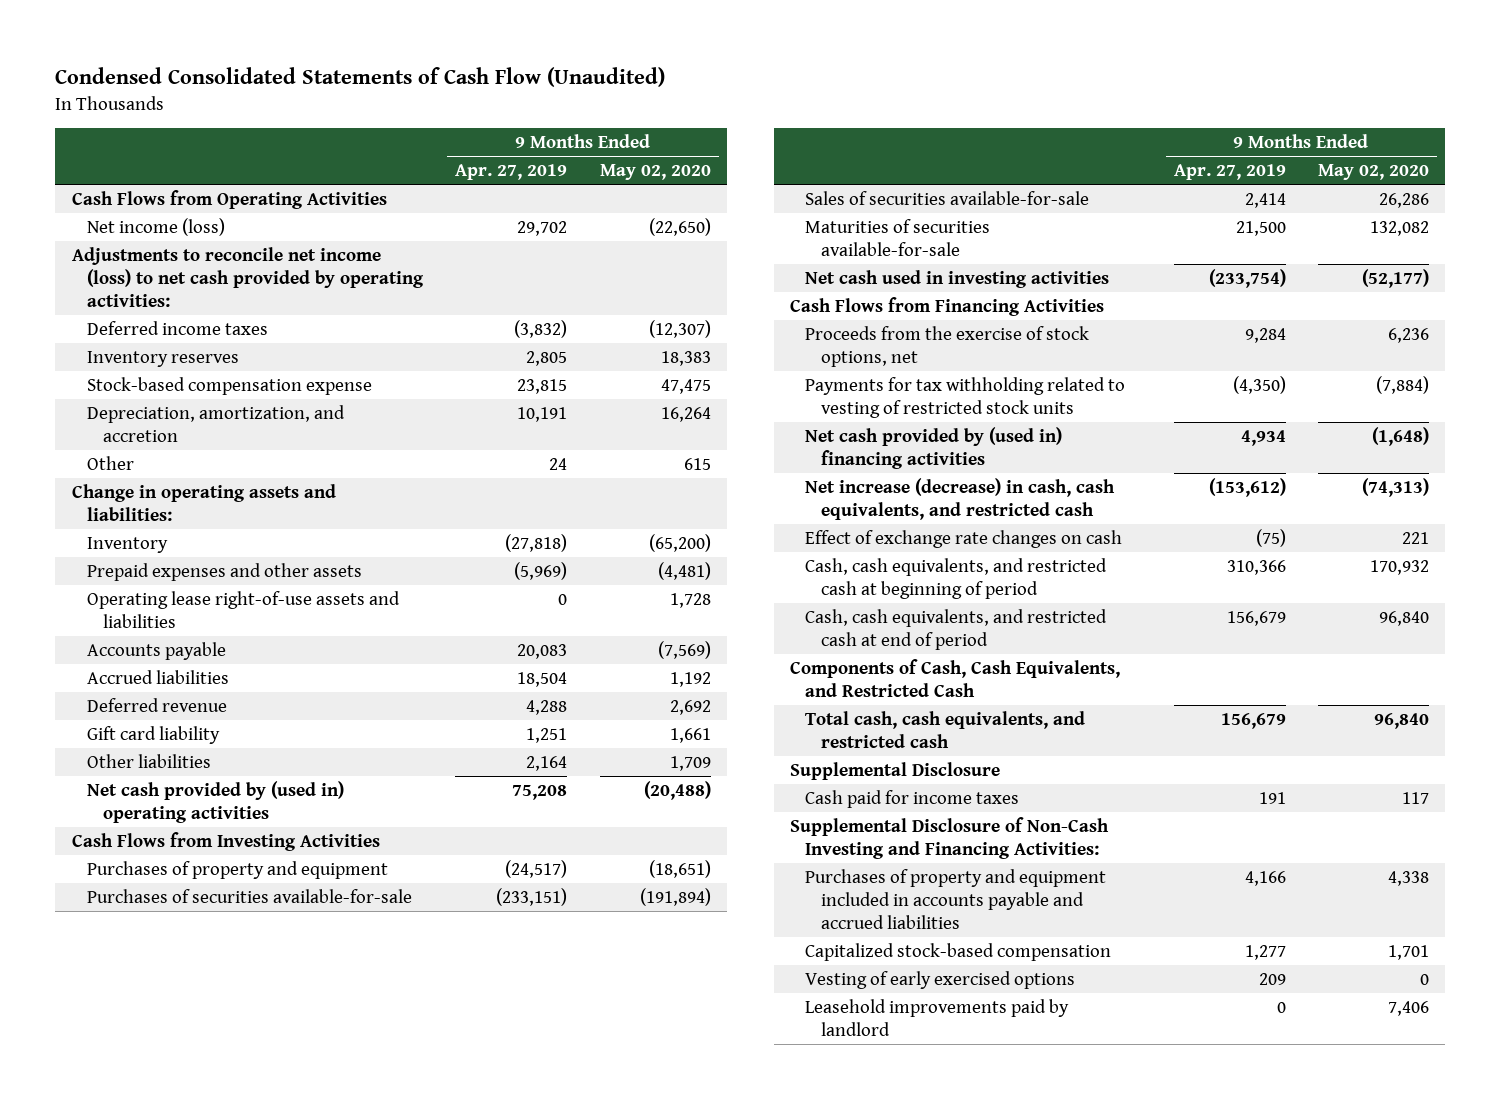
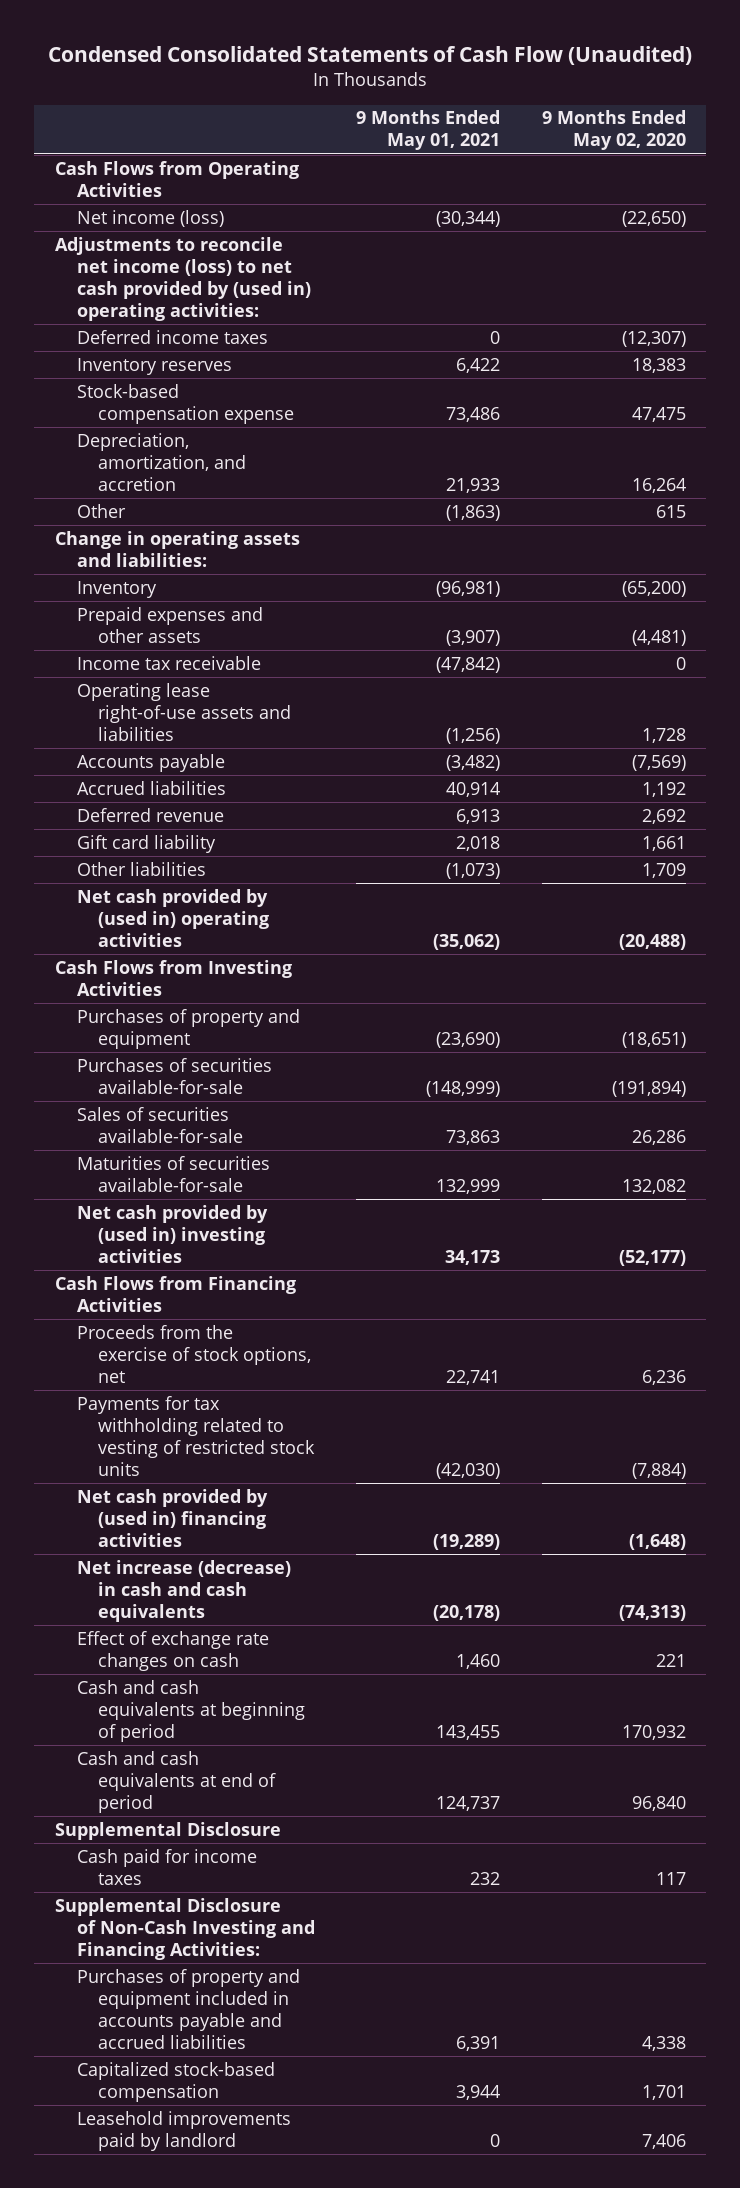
- | 9 Months Ended Apr. 27, 2019 | 9 Months Ended May 02, 2020
+ | 9 Months Ended May 01, 2021 | 9 Months Ended May 02, 2020
- Adjustments to reconcile net income (loss) to net cash provided by operating activities:
+ Adjustments to reconcile net income (loss) to net cash provided by (used in) operating activities:
+ Income tax receivable | (47,842) | 0
- Net cash used in investing activities | (233,754) | (52,177)
+ Net cash provided by (used in) investing activities | 34,173 | (52,177)
- Net increase (decrease) in cash, cash equivalents, and restricted cash | (153,612) | (74,313)
+ Net increase (decrease) in cash and cash equivalents | (20,178) | (74,313)
- Cash, cash equivalents, and restricted cash at beginning of period | 310,366 | 170,932
- Cash, cash equivalents, and restricted cash at end of period | 156,679 | 96,840
- Components of Cash, Cash Equivalents, and Restricted Cash
- Total cash, cash equivalents, and restricted cash | 156,679 | 96,840
+ Cash and cash equivalents at beginning of period | 143,455 | 170,932
+ Cash and cash equivalents at end of period | 124,737 | 96,840
- Vesting of early exercised options | 209 | 0

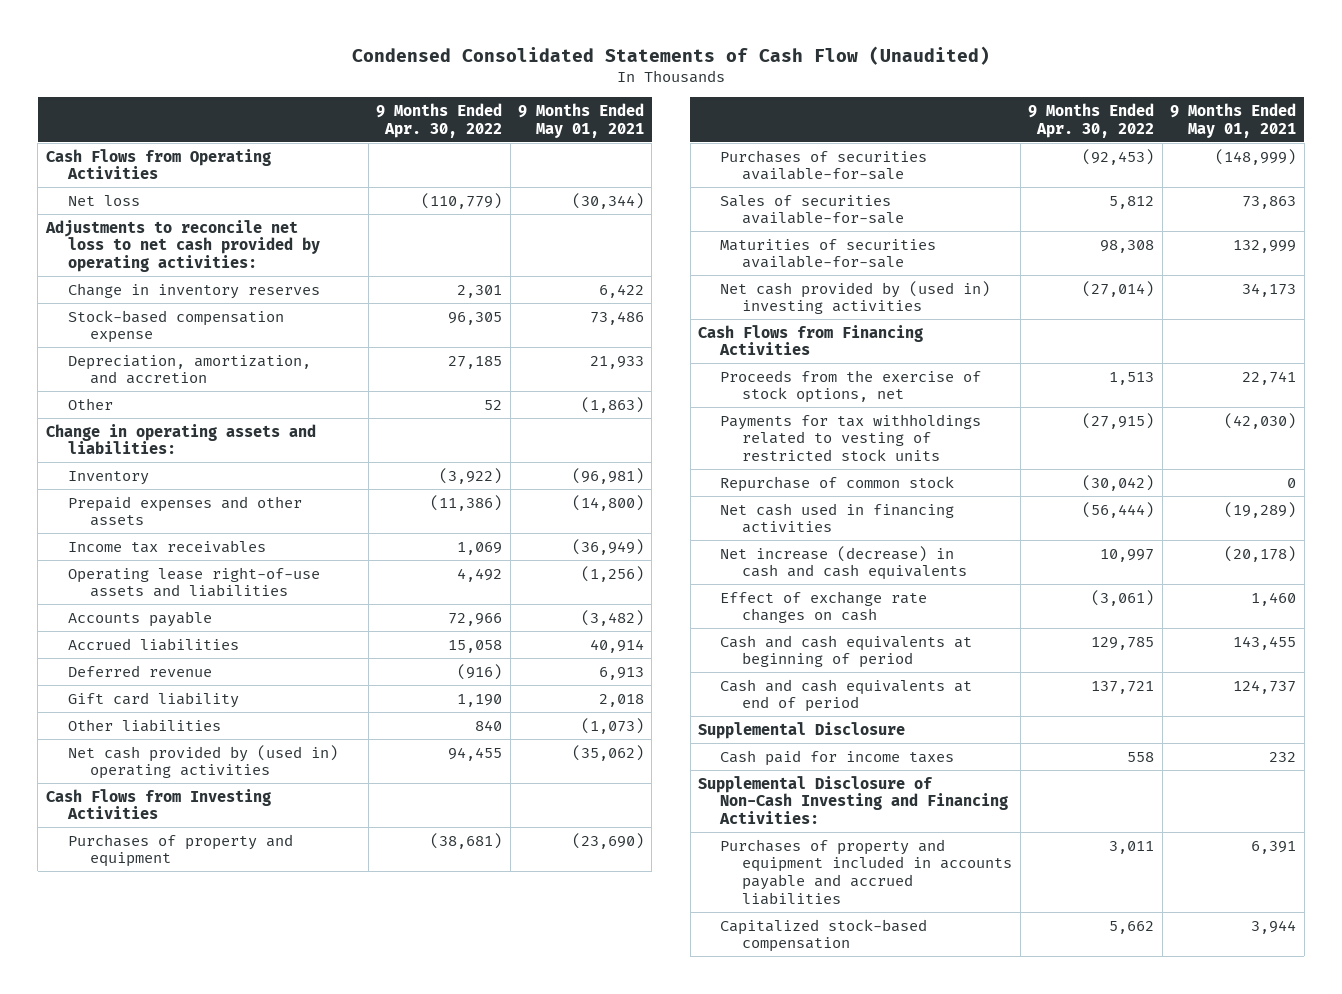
- | 9 Months Ended May 01, 2021 | 9 Months Ended May 02, 2020
+ | 9 Months Ended Apr. 30, 2022 | 9 Months Ended May 01, 2021
- Net income (loss) | (30,344) | (22,650)
- Adjustments to reconcile net income (loss) to net cash provided by (used in) operating activities:
- Deferred income taxes | 0 | (12,307)
- Inventory reserves | 6,422 | 18,383
+ Net loss | (110,779) | (30,344)
+ Adjustments to reconcile net loss to net cash provided by operating activities:
+ Change in inventory reserves | 2,301 | 6,422
- Prepaid expenses and other assets | (3,907) | (4,481)
- Income tax receivable | (47,842) | 0
+ Prepaid expenses and other assets | (11,386) | (14,800)
+ Income tax receivables | 1,069 | (36,949)
- Payments for tax withholding related to vesting of restricted stock units | (42,030) | (7,884)
- Net cash provided by (used in) financing activities | (19,289) | (1,648)
+ Payments for tax withholdings related to vesting of restricted stock units | (27,915) | (42,030)
+ Repurchase of common stock | (30,042) | 0
+ Net cash used in financing activities | (56,444) | (19,289)
- Leasehold improvements paid by landlord | 0 | 7,406

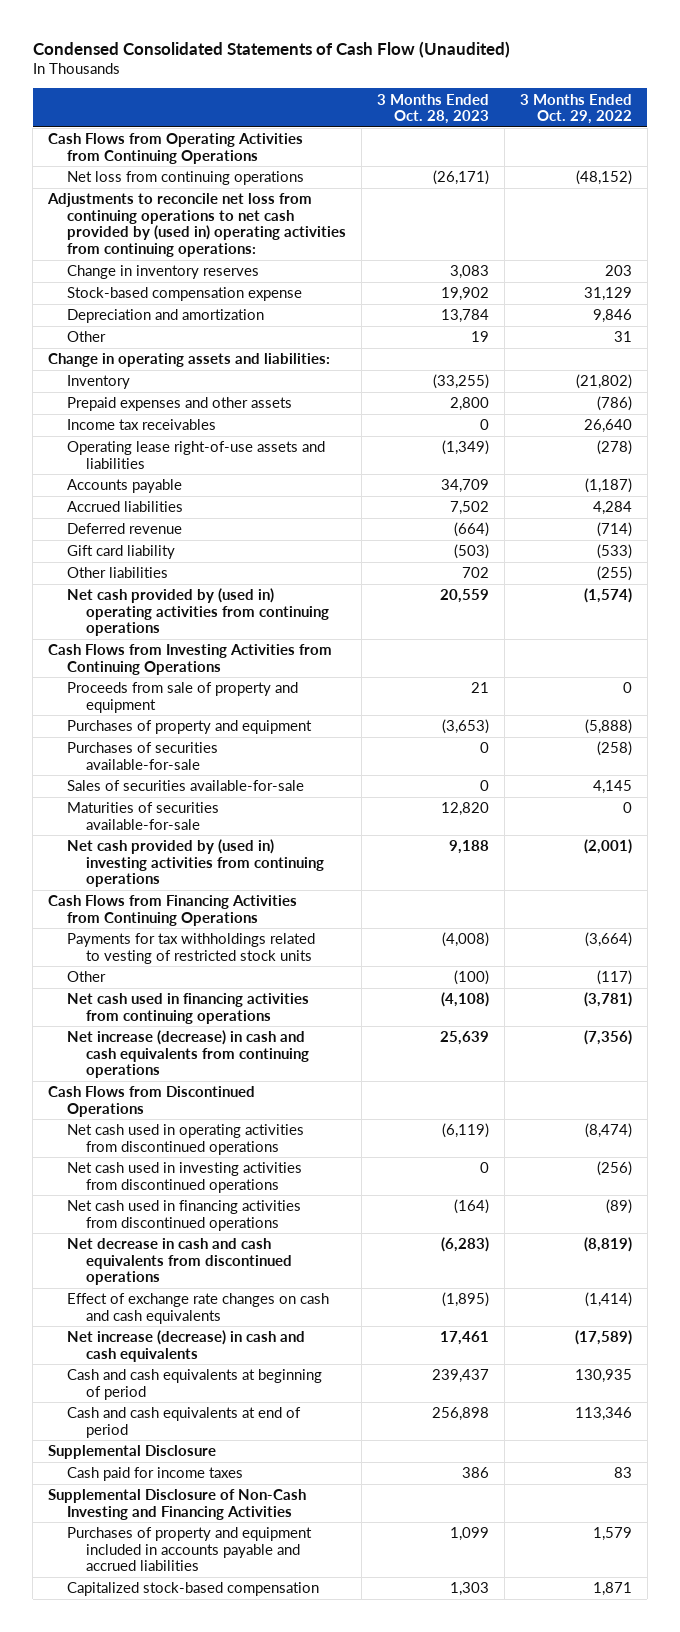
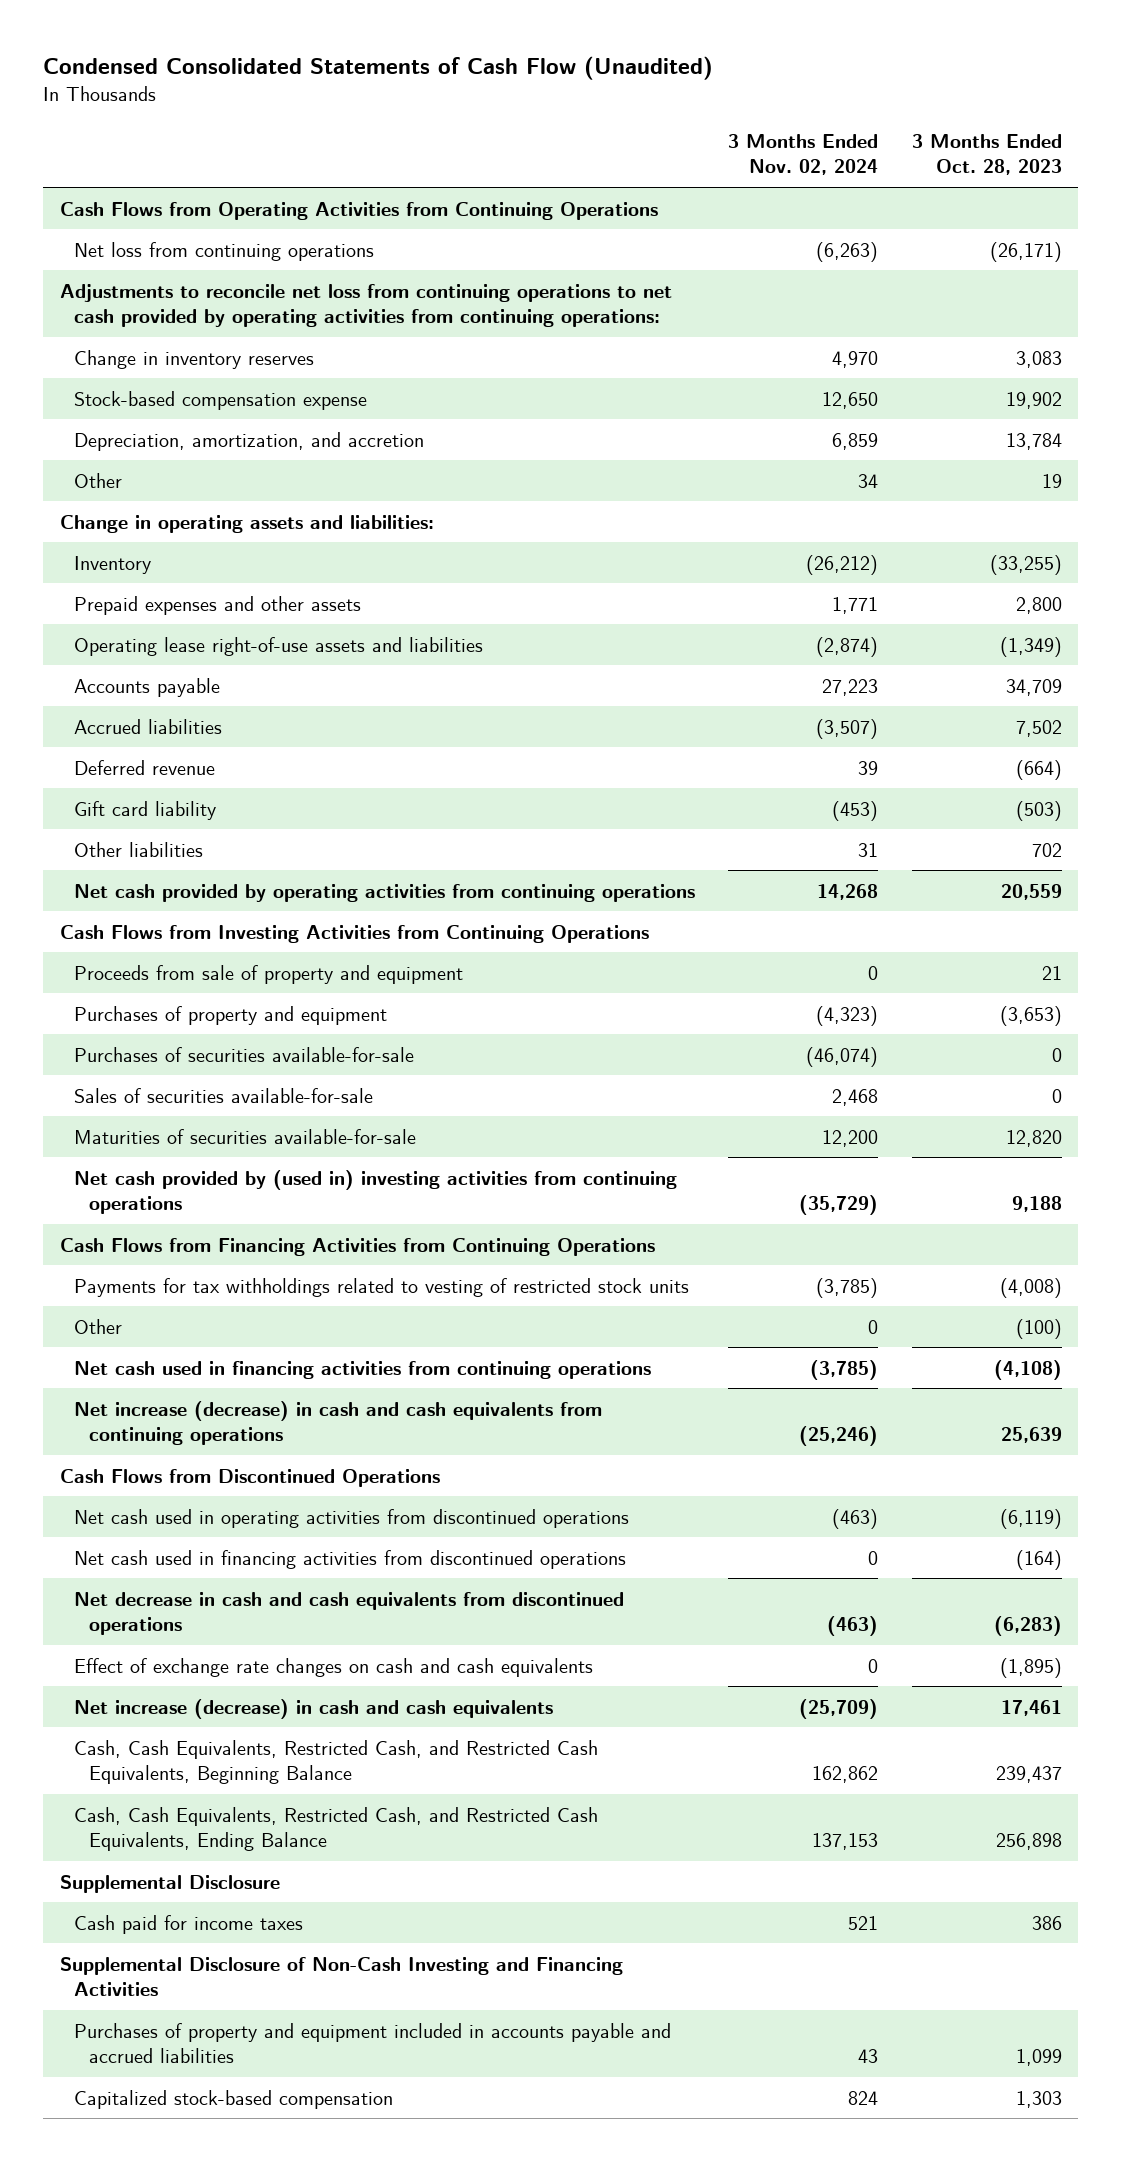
- | 3 Months Ended Oct. 28, 2023 | 3 Months Ended Oct. 29, 2022
+ | 3 Months Ended Nov. 02, 2024 | 3 Months Ended Oct. 28, 2023
- Adjustments to reconcile net loss from continuing operations to net cash provided by (used in) operating activities from continuing operations:
+ Adjustments to reconcile net loss from continuing operations to net cash provided by operating activities from continuing operations:
- Depreciation and amortization | 13,784 | 9,846
+ Depreciation, amortization, and accretion | 6,859 | 13,784
- Income tax receivables | 0 | 26,640
- Net cash provided by (used in) operating activities from continuing operations | 20,559 | (1,574)
+ Net cash provided by operating activities from continuing operations | 14,268 | 20,559
- Net cash used in investing activities from discontinued operations | 0 | (256)
- Cash and cash equivalents at beginning of period | 239,437 | 130,935
- Cash and cash equivalents at end of period | 256,898 | 113,346
+ Cash, Cash Equivalents, Restricted Cash, and Restricted Cash Equivalents, Beginning Balance | 162,862 | 239,437
+ Cash, Cash Equivalents, Restricted Cash, and Restricted Cash Equivalents, Ending Balance | 137,153 | 256,898

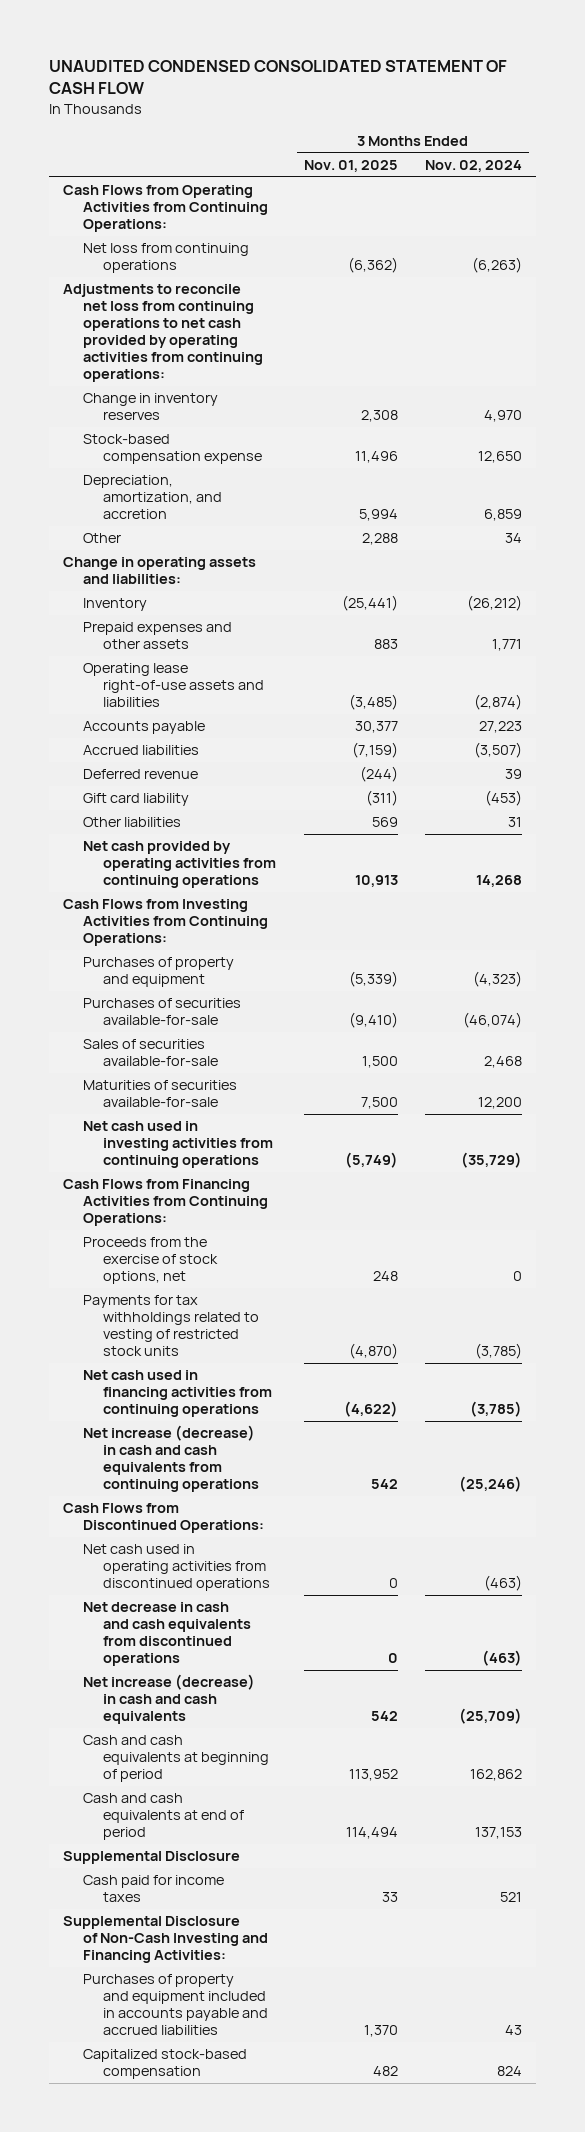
- Condensed Consolidated Statements of Cash Flow (Unaudited)
+ UNAUDITED CONDENSED CONSOLIDATED STATEMENT OF CASH FLOW
- | 3 Months Ended Nov. 02, 2024 | 3 Months Ended Oct. 28, 2023
+ | 3 Months Ended Nov. 01, 2025 | 3 Months Ended Nov. 02, 2024
- Cash Flows from Operating Activities from Continuing Operations
+ Cash Flows from Operating Activities from Continuing Operations:
- Cash Flows from Investing Activities from Continuing Operations
- Proceeds from sale of property and equipment | 0 | 21
+ Cash Flows from Investing Activities from Continuing Operations:
- Net cash provided by (used in) investing activities from continuing operations | (35,729) | 9,188
- Cash Flows from Financing Activities from Continuing Operations
+ Net cash used in investing activities from continuing operations | (5,749) | (35,729)
+ Cash Flows from Financing Activities from Continuing Operations:
+ Proceeds from the exercise of stock options, net | 248 | 0
- Other | 0 | (100)
- Cash Flows from Discontinued Operations
+ Cash Flows from Discontinued Operations:
- Net cash used in financing activities from discontinued operations | 0 | (164)
- Effect of exchange rate changes on cash and cash equivalents | 0 | (1,895)
- Cash, Cash Equivalents, Restricted Cash, and Restricted Cash Equivalents, Beginning Balance | 162,862 | 239,437
- Cash, Cash Equivalents, Restricted Cash, and Restricted Cash Equivalents, Ending Balance | 137,153 | 256,898
+ Cash and cash equivalents at beginning of period | 113,952 | 162,862
+ Cash and cash equivalents at end of period | 114,494 | 137,153
- Supplemental Disclosure of Non-Cash Investing and Financing Activities
+ Supplemental Disclosure of Non-Cash Investing and Financing Activities:

